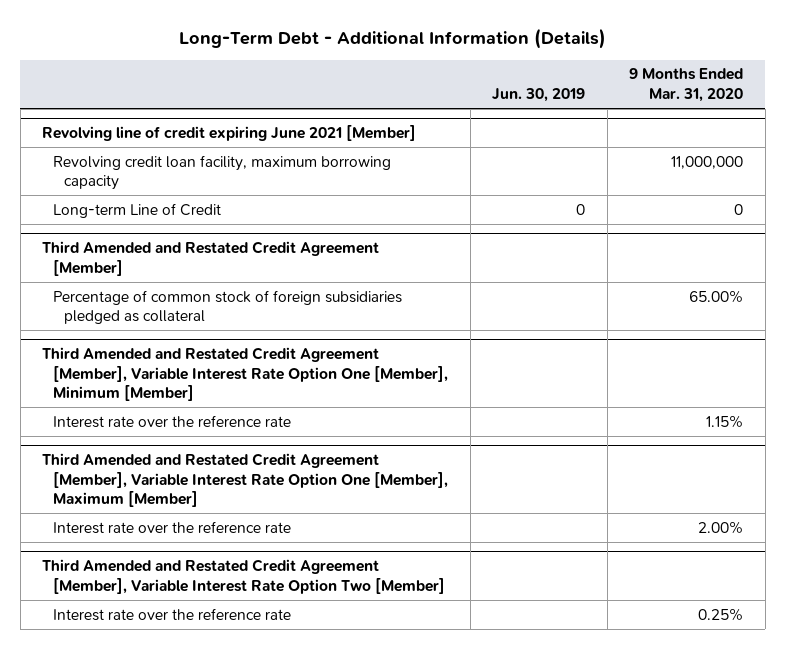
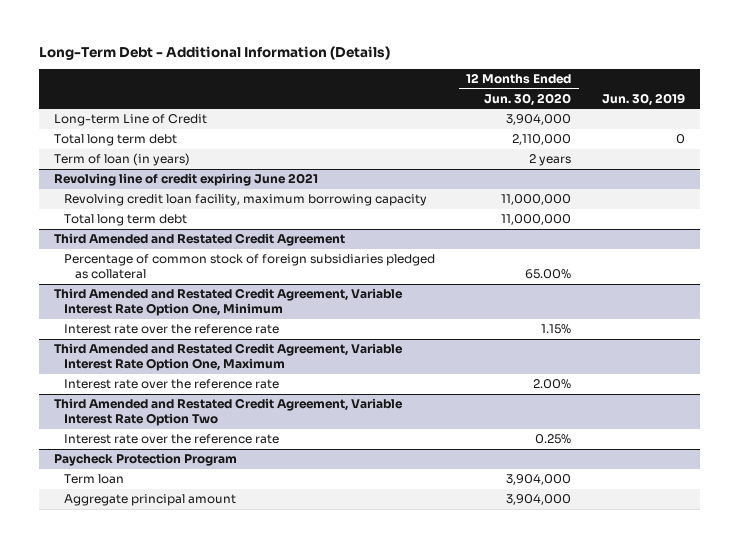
- | Jun. 30, 2019 | 9 Months Ended Mar. 31, 2020
+ | 12 Months Ended Jun. 30, 2020 | Jun. 30, 2019
- Revolving line of credit expiring June 2021 [Member]
+ Long-term Line of Credit | 3,904,000 |
+ Total long term debt | 2,110,000 | 0
+ Term of loan (in years) | 2 years |
+ Revolving line of credit expiring June 2021
- Long-term Line of Credit | 0 | 0
- Third Amended and Restated Credit Agreement [Member]
+ Total long term debt | 11,000,000 |
+ Third Amended and Restated Credit Agreement
- Third Amended and Restated Credit Agreement [Member], Variable Interest Rate Option One [Member], Minimum [Member]
+ Third Amended and Restated Credit Agreement, Variable Interest Rate Option One, Minimum
- Third Amended and Restated Credit Agreement [Member], Variable Interest Rate Option One [Member], Maximum [Member]
+ Third Amended and Restated Credit Agreement, Variable Interest Rate Option One, Maximum
- Third Amended and Restated Credit Agreement [Member], Variable Interest Rate Option Two [Member]
+ Third Amended and Restated Credit Agreement, Variable Interest Rate Option Two
+ Paycheck Protection Program
+ Term loan | 3,904,000 |
+ Aggregate principal amount | 3,904,000 |

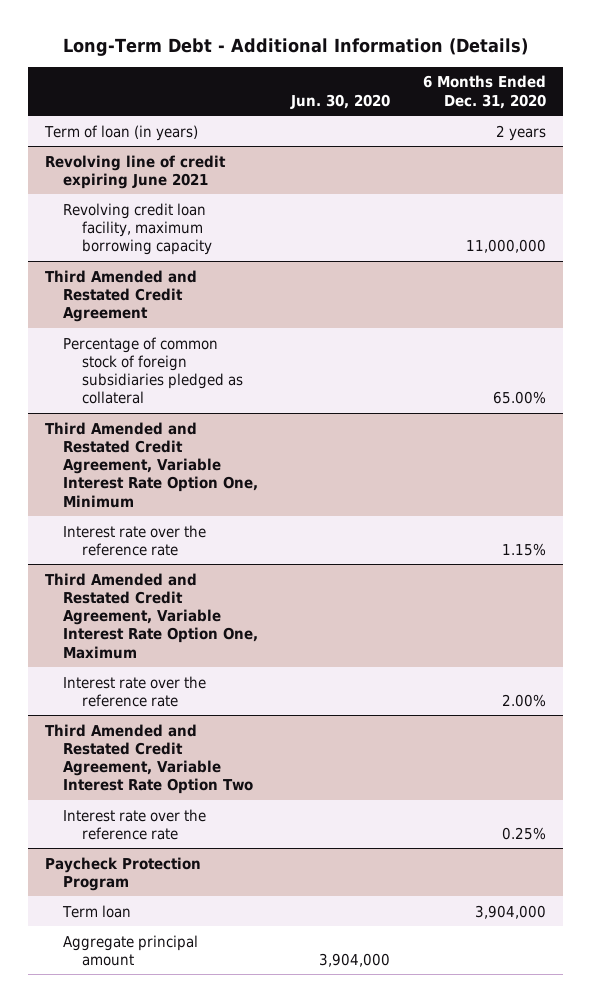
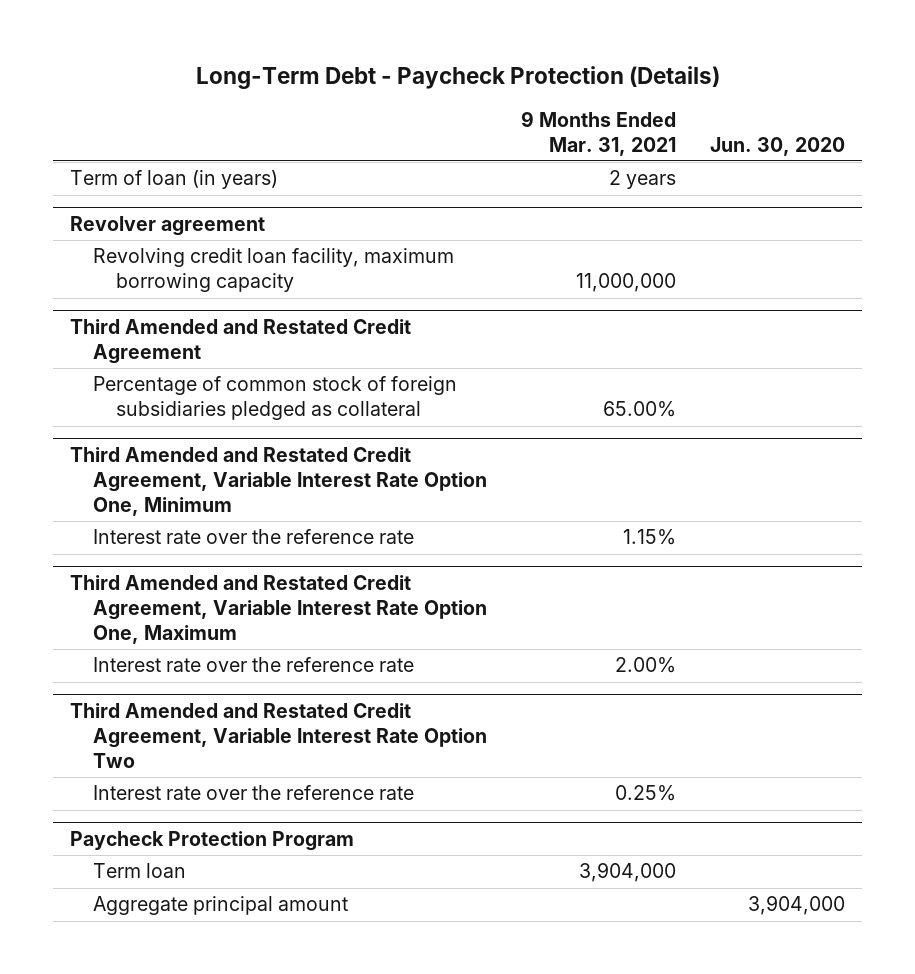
- Long-Term Debt - Additional Information (Details)
+ Long-Term Debt - Paycheck Protection (Details)
- | Jun. 30, 2020 | 6 Months Ended Dec. 31, 2020
+ | 9 Months Ended Mar. 31, 2021 | Jun. 30, 2020
- Revolving line of credit expiring June 2021
+ Revolver agreement

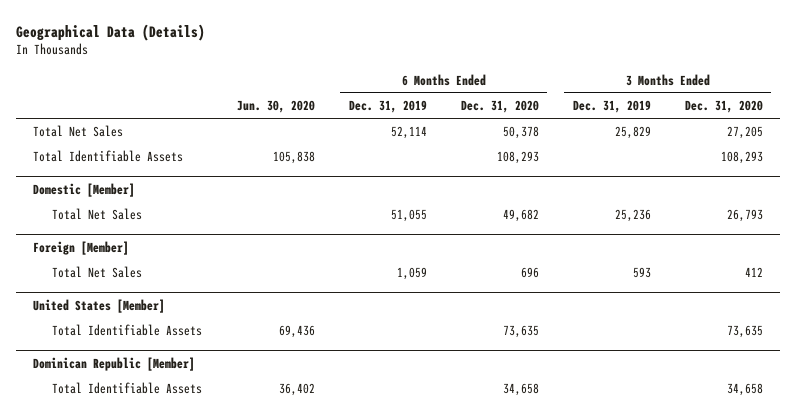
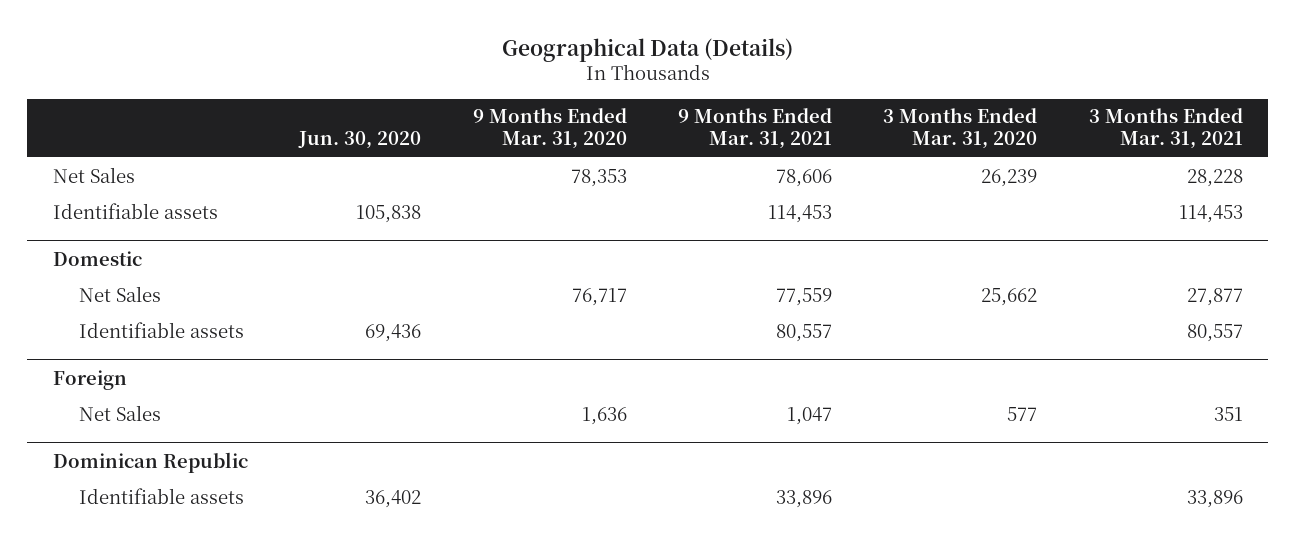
- | Jun. 30, 2020 | 6 Months Ended Dec. 31, 2019 | 6 Months Ended Dec. 31, 2020 | 3 Months Ended Dec. 31, 2019 | 3 Months Ended Dec. 31, 2020
+ | Jun. 30, 2020 | 9 Months Ended Mar. 31, 2020 | 9 Months Ended Mar. 31, 2021 | 3 Months Ended Mar. 31, 2020 | 3 Months Ended Mar. 31, 2021
- Total Net Sales | | 52,114 | 50,378 | 25,829 | 27,205
- Total Identifiable Assets | 105,838 | | 108,293 | | 108,293
- Domestic [Member]
- Total Net Sales | | 51,055 | 49,682 | 25,236 | 26,793
- Foreign [Member]
- Total Net Sales | | 1,059 | 696 | 593 | 412
- United States [Member]
- Total Identifiable Assets | 69,436 | | 73,635 | | 73,635
- Dominican Republic [Member]
- Total Identifiable Assets | 36,402 | | 34,658 | | 34,658
+ Net Sales | | 78,353 | 78,606 | 26,239 | 28,228
+ Identifiable assets | 105,838 | | 114,453 | | 114,453
+ Domestic
+ Net Sales | | 76,717 | 77,559 | 25,662 | 27,877
+ Identifiable assets | 69,436 | | 80,557 | | 80,557
+ Foreign
+ Net Sales | | 1,636 | 1,047 | 577 | 351
+ Dominican Republic
+ Identifiable assets | 36,402 | | 33,896 | | 33,896

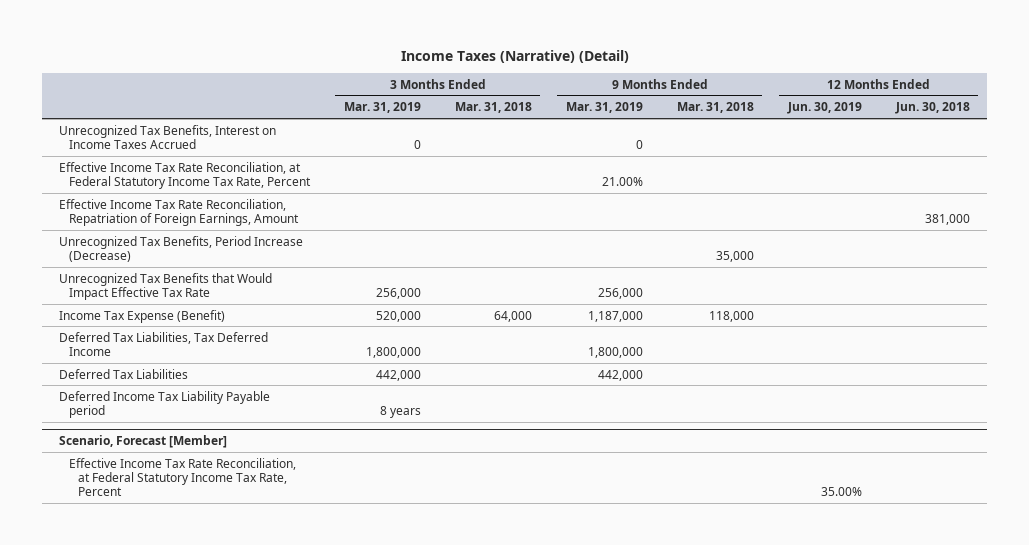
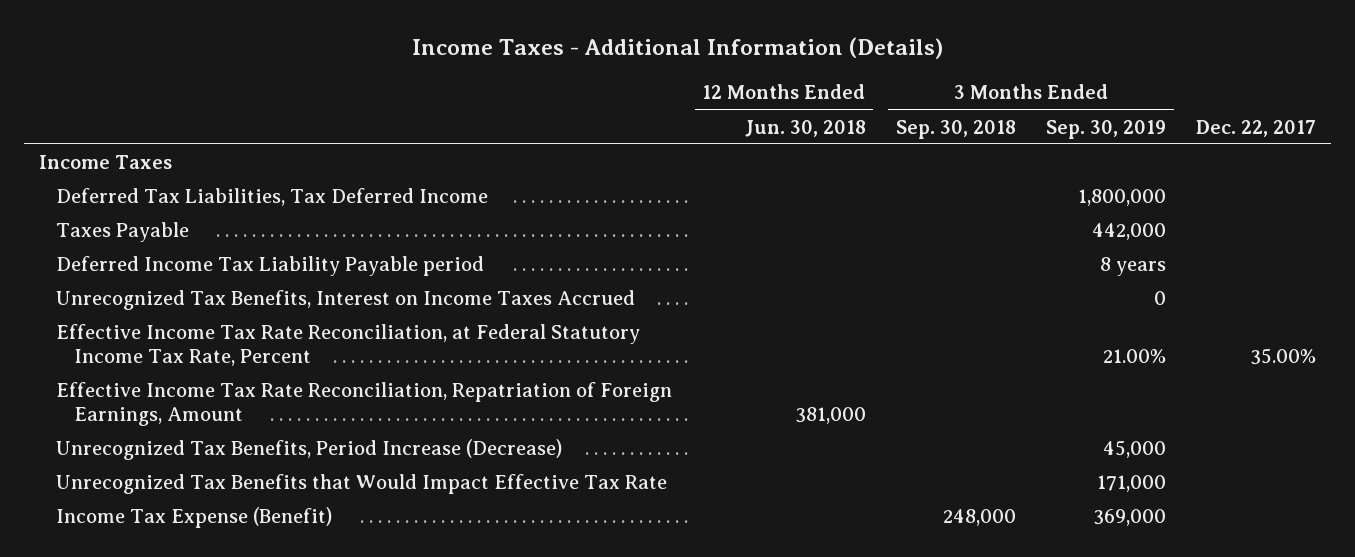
- Income Taxes (Narrative) (Detail)
+ Income Taxes - Additional Information (Details)
- | 3 Months Ended Mar. 31, 2019 | 3 Months Ended Mar. 31, 2018 | 9 Months Ended Mar. 31, 2019 | 9 Months Ended Mar. 31, 2018 | 12 Months Ended Jun. 30, 2019 | 12 Months Ended Jun. 30, 2018
+ | 12 Months Ended Jun. 30, 2018 | 3 Months Ended Sep. 30, 2018 | 3 Months Ended Sep. 30, 2019 | Dec. 22, 2017
+ Income Taxes
moved up: Deferred Tax Liabilities, Tax Deferred Income | | | 1,800,000 |
+ Taxes Payable | | | 442,000 |
moved up: Deferred Income Tax Liability Payable period | | | 8 years |
- Deferred Tax Liabilities | 442,000 | | 442,000 | | |
- Scenario, Forecast [Member]
- Effective Income Tax Rate Reconciliation, at Federal Statutory Income Tax Rate, Percent | | | | | 35.00% |

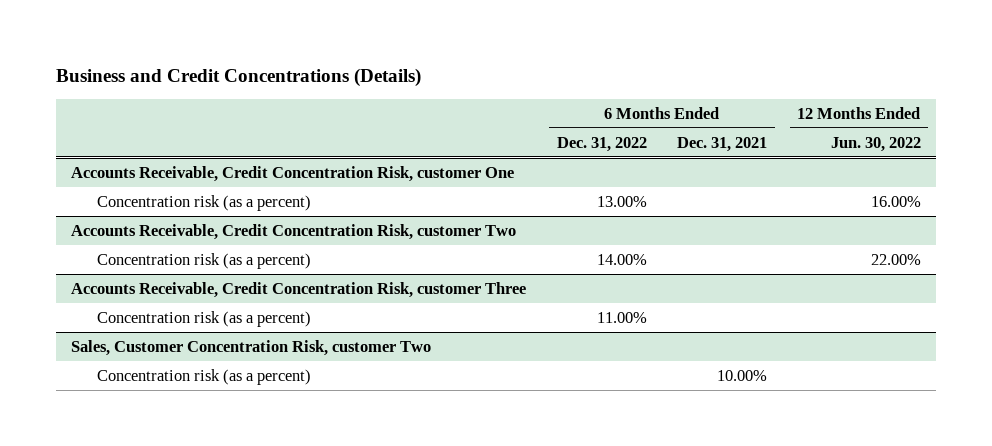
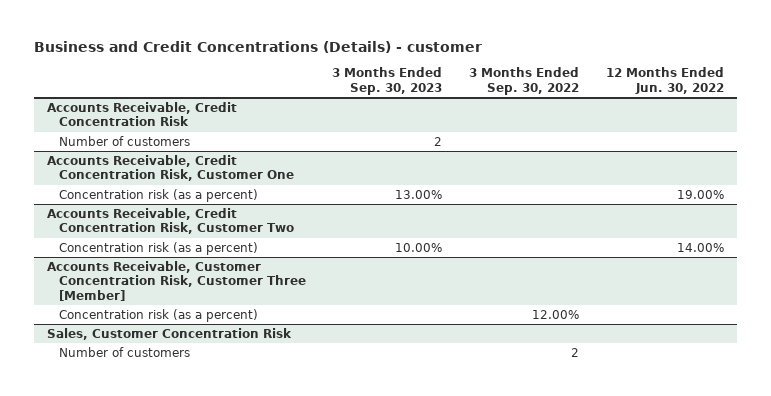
- Business and Credit Concentrations (Details)
+ Business and Credit Concentrations (Details) - customer
- | 6 Months Ended Dec. 31, 2022 | 6 Months Ended Dec. 31, 2021 | 12 Months Ended Jun. 30, 2022
+ | 3 Months Ended Sep. 30, 2023 | 3 Months Ended Sep. 30, 2022 | 12 Months Ended Jun. 30, 2022
- Accounts Receivable, Credit Concentration Risk, customer One
- Concentration risk (as a percent) | 13.00% | | 16.00%
- Accounts Receivable, Credit Concentration Risk, customer Two
- Concentration risk (as a percent) | 14.00% | | 22.00%
- Accounts Receivable, Credit Concentration Risk, customer Three
+ Accounts Receivable, Credit Concentration Risk
+ Number of customers | 2 | |
+ Accounts Receivable, Credit Concentration Risk, Customer One
+ Concentration risk (as a percent) | 13.00% | | 19.00%
+ Accounts Receivable, Credit Concentration Risk, Customer Two
+ Concentration risk (as a percent) | 10.00% | | 14.00%
+ Accounts Receivable, Customer Concentration Risk, Customer Three [Member]
- Sales, Customer Concentration Risk, customer Two
- Concentration risk (as a percent) | | 10.00% |
+ Sales, Customer Concentration Risk
+ Number of customers | | 2 |

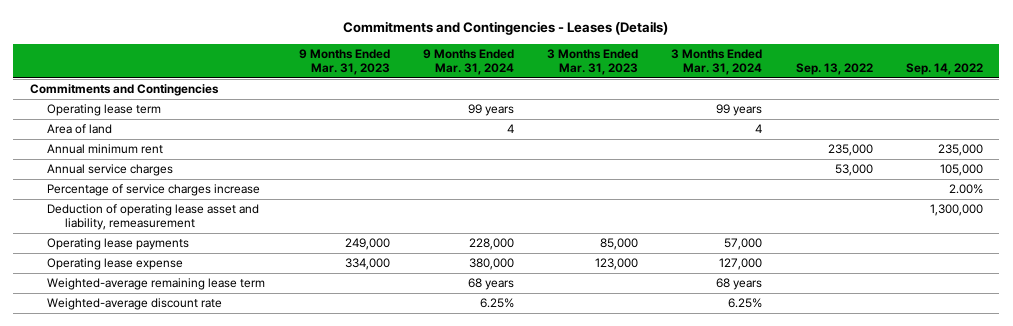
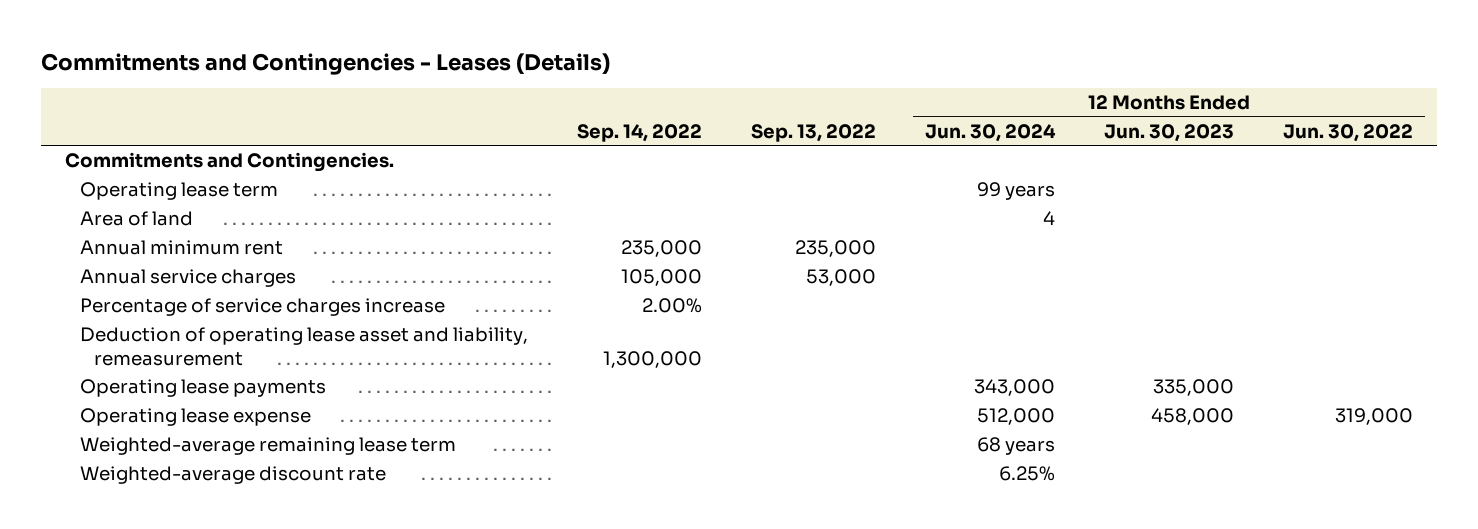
- | 9 Months Ended Mar. 31, 2023 | 9 Months Ended Mar. 31, 2024 | 3 Months Ended Mar. 31, 2023 | 3 Months Ended Mar. 31, 2024 | Sep. 13, 2022 | Sep. 14, 2022
+ | Sep. 14, 2022 | Sep. 13, 2022 | 12 Months Ended Jun. 30, 2024 | 12 Months Ended Jun. 30, 2023 | 12 Months Ended Jun. 30, 2022
- Commitments and Contingencies
+ Commitments and Contingencies.

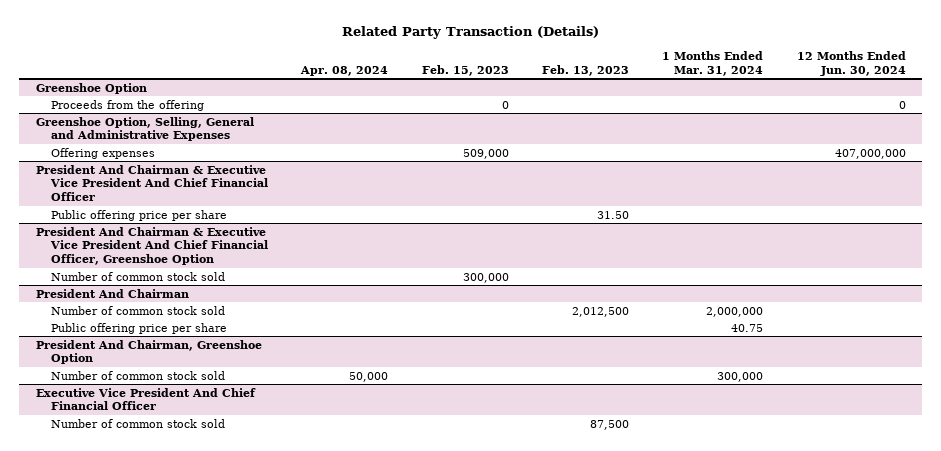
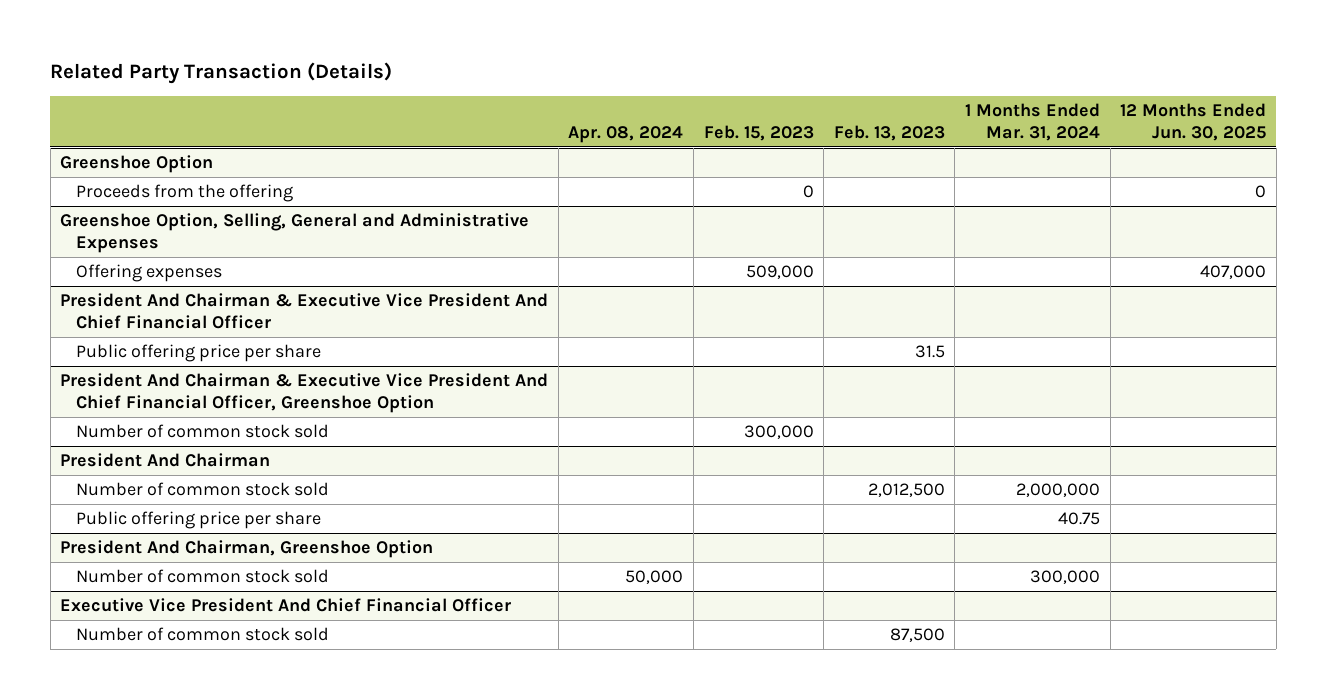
- | Apr. 08, 2024 | Feb. 15, 2023 | Feb. 13, 2023 | 1 Months Ended Mar. 31, 2024 | 12 Months Ended Jun. 30, 2024
+ | Apr. 08, 2024 | Feb. 15, 2023 | Feb. 13, 2023 | 1 Months Ended Mar. 31, 2024 | 12 Months Ended Jun. 30, 2025
@ President And Chairman & Executive Vice President And Chief Financial Officer
- Public offering price per share | | | 31.50 | |
+ Public offering price per share | | | 31.5 | |

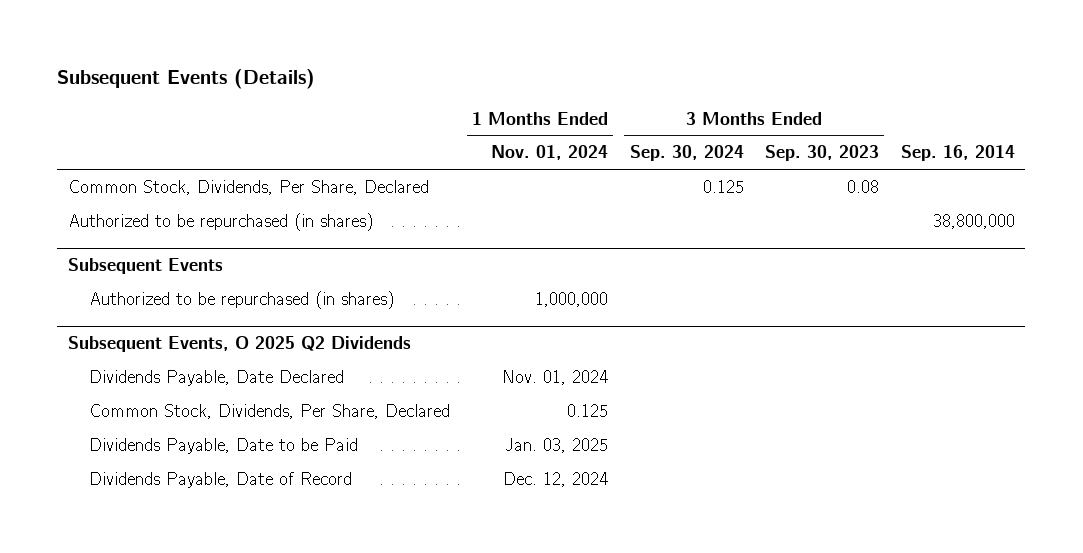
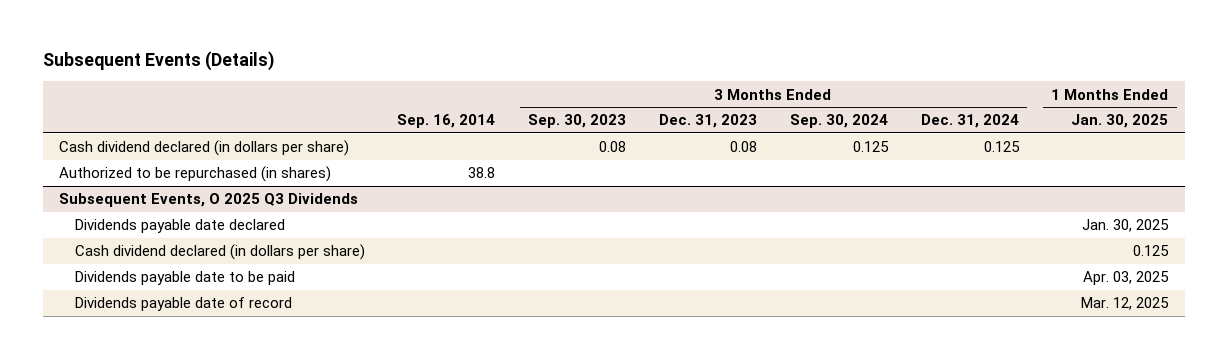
- | 1 Months Ended Nov. 01, 2024 | 3 Months Ended Sep. 30, 2024 | 3 Months Ended Sep. 30, 2023 | Sep. 16, 2014
+ | Sep. 16, 2014 | 3 Months Ended Sep. 30, 2023 | 3 Months Ended Dec. 31, 2023 | 3 Months Ended Sep. 30, 2024 | 3 Months Ended Dec. 31, 2024 | 1 Months Ended Jan. 30, 2025
- Common Stock, Dividends, Per Share, Declared | | 0.125 | 0.08 |
- Authorized to be repurchased (in shares) | | | | 38,800,000
- Subsequent Events
- Authorized to be repurchased (in shares) | 1,000,000 | | |
- Subsequent Events, O 2025 Q2 Dividends
- Dividends Payable, Date Declared | Nov. 01, 2024 | | |
- Common Stock, Dividends, Per Share, Declared | 0.125 | | |
- Dividends Payable, Date to be Paid | Jan. 03, 2025 | | |
- Dividends Payable, Date of Record | Dec. 12, 2024 | | |
+ Cash dividend declared (in dollars per share) | | 0.08 | 0.08 | 0.125 | 0.125 |
+ Authorized to be repurchased (in shares) | 38.8 | | | | |
+ Subsequent Events, O 2025 Q3 Dividends
+ Dividends payable date declared | | | | | | Jan. 30, 2025
+ Cash dividend declared (in dollars per share) | | | | | | 0.125
+ Dividends payable date to be paid | | | | | | Apr. 03, 2025
+ Dividends payable date of record | | | | | | Mar. 12, 2025

